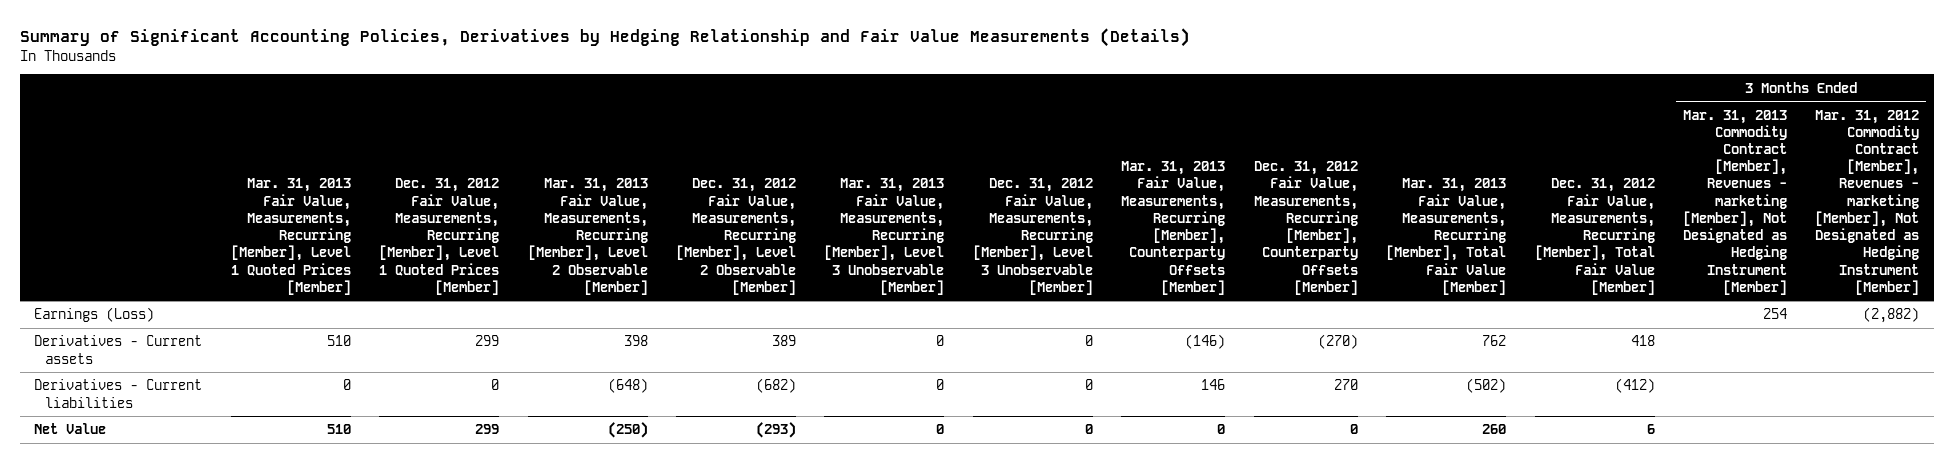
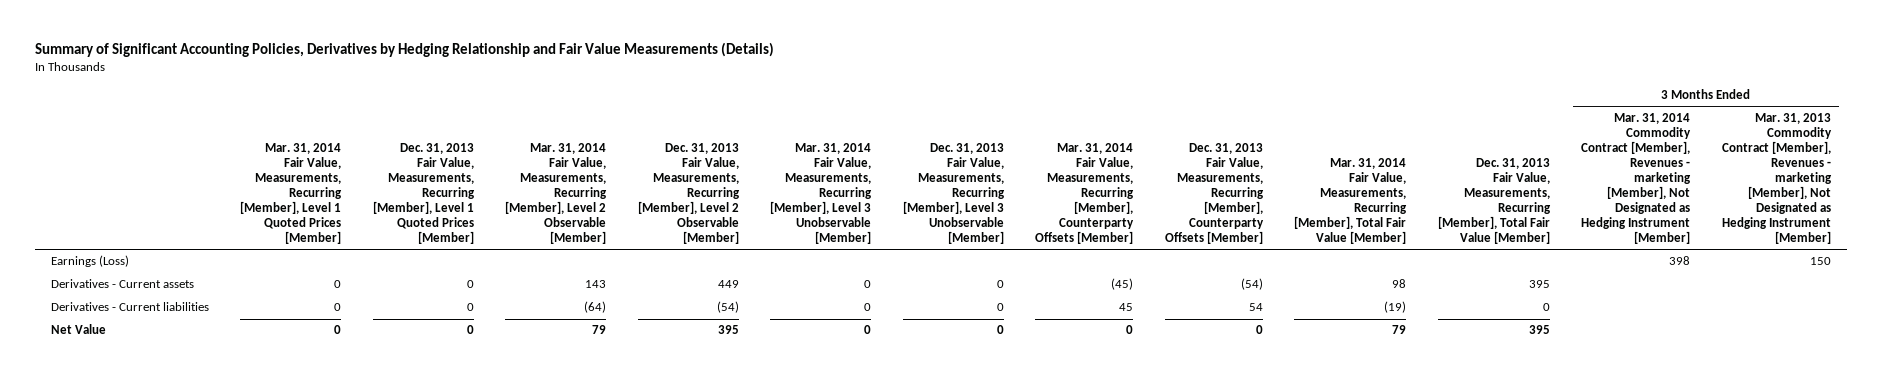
- | Mar. 31, 2013 Fair Value, Measurements, Recurring [Member], Level 1 Quoted Prices [Member] | Dec. 31, 2012 Fair Value, Measurements, Recurring [Member], Level 1 Quoted Prices [Member] | Mar. 31, 2013 Fair Value, Measurements, Recurring [Member], Level 2 Observable [Member] | Dec. 31, 2012 Fair Value, Measurements, Recurring [Member], Level 2 Observable [Member] | Mar. 31, 2013 Fair Value, Measurements, Recurring [Member], Level 3 Unobservable [Member] | Dec. 31, 2012 Fair Value, Measurements, Recurring [Member], Level 3 Unobservable [Member] | Mar. 31, 2013 Fair Value, Measurements, Recurring [Member], Counterparty Offsets [Member] | Dec. 31, 2012 Fair Value, Measurements, Recurring [Member], Counterparty Offsets [Member] | Mar. 31, 2013 Fair Value, Measurements, Recurring [Member], Total Fair Value [Member] | Dec. 31, 2012 Fair Value, Measurements, Recurring [Member], Total Fair Value [Member] | 3 Months Ended Mar. 31, 2013 Commodity Contract [Member], Revenues - marketing [Member], Not Designated as Hedging Instrument [Member] | 3 Months Ended Mar. 31, 2012 Commodity Contract [Member], Revenues - marketing [Member], Not Designated as Hedging Instrument [Member]
+ | Mar. 31, 2014 Fair Value, Measurements, Recurring [Member], Level 1 Quoted Prices [Member] | Dec. 31, 2013 Fair Value, Measurements, Recurring [Member], Level 1 Quoted Prices [Member] | Mar. 31, 2014 Fair Value, Measurements, Recurring [Member], Level 2 Observable [Member] | Dec. 31, 2013 Fair Value, Measurements, Recurring [Member], Level 2 Observable [Member] | Mar. 31, 2014 Fair Value, Measurements, Recurring [Member], Level 3 Unobservable [Member] | Dec. 31, 2013 Fair Value, Measurements, Recurring [Member], Level 3 Unobservable [Member] | Mar. 31, 2014 Fair Value, Measurements, Recurring [Member], Counterparty Offsets [Member] | Dec. 31, 2013 Fair Value, Measurements, Recurring [Member], Counterparty Offsets [Member] | Mar. 31, 2014 Fair Value, Measurements, Recurring [Member], Total Fair Value [Member] | Dec. 31, 2013 Fair Value, Measurements, Recurring [Member], Total Fair Value [Member] | 3 Months Ended Mar. 31, 2014 Commodity Contract [Member], Revenues - marketing [Member], Not Designated as Hedging Instrument [Member] | 3 Months Ended Mar. 31, 2013 Commodity Contract [Member], Revenues - marketing [Member], Not Designated as Hedging Instrument [Member]
- Earnings (Loss) | | | | | | | | | | | 254 | (2,882)
+ Earnings (Loss) | | | | | | | | | | | 398 | 150

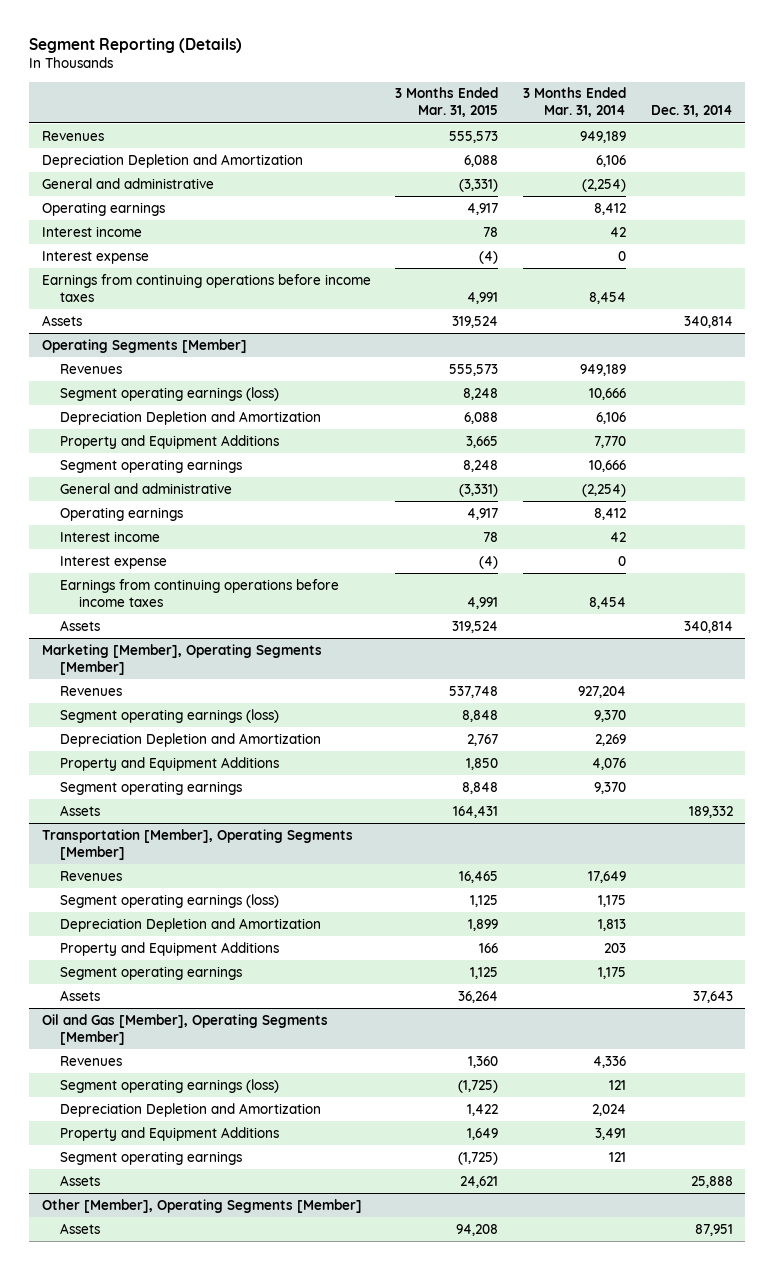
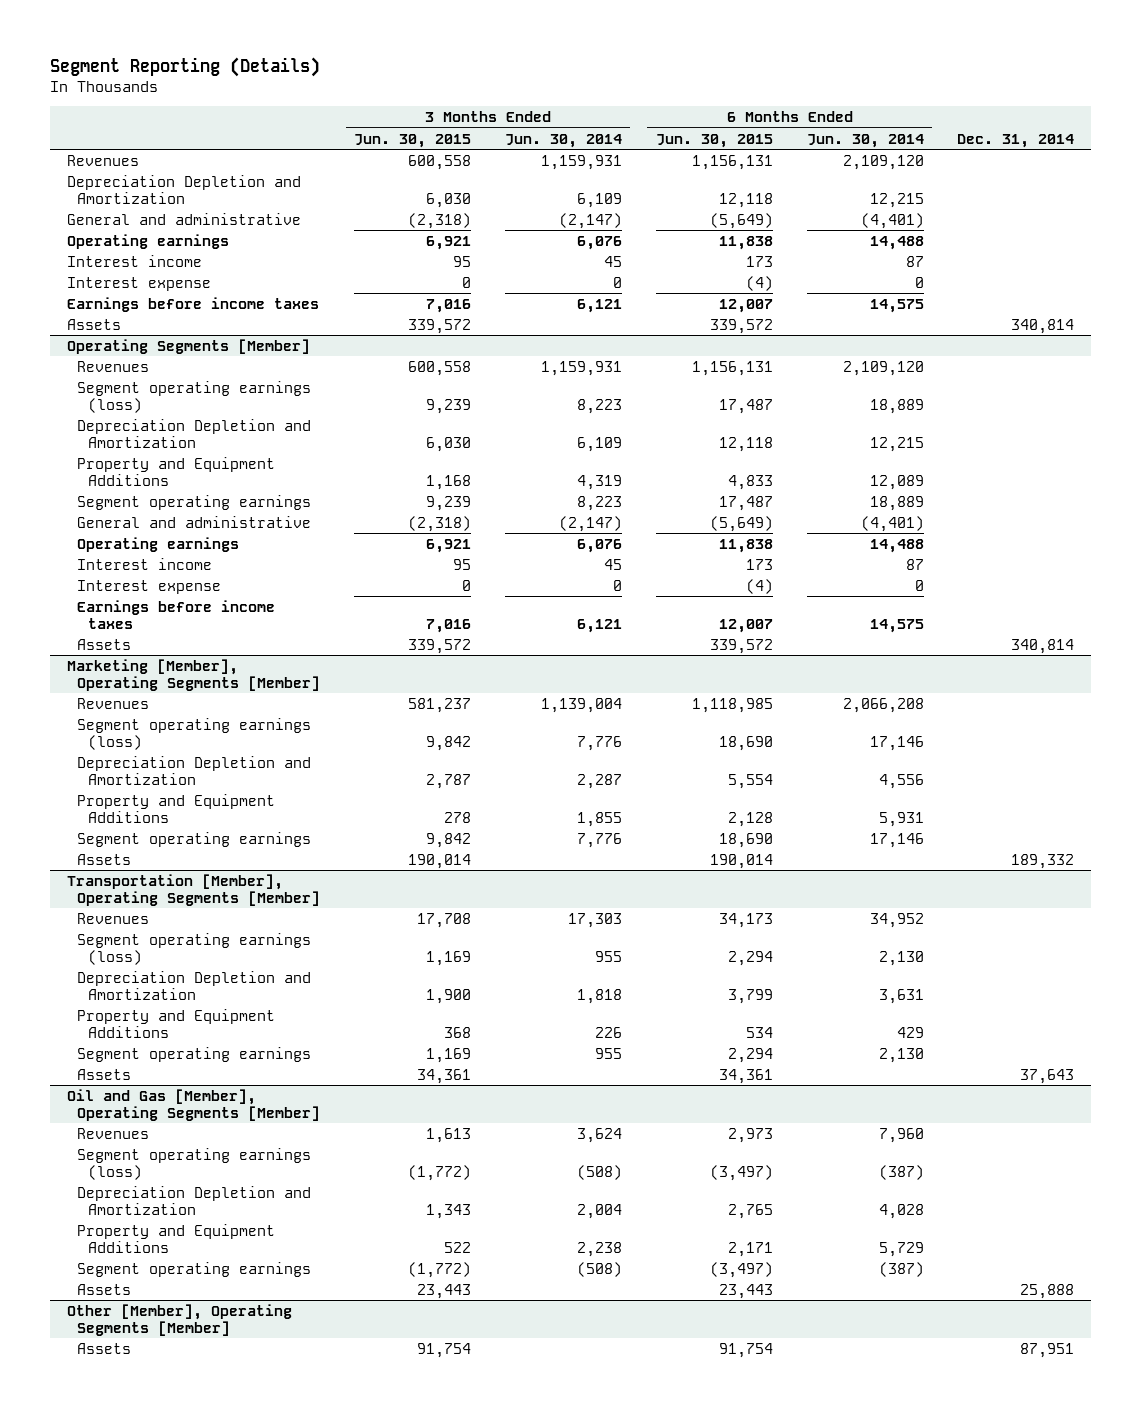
- | 3 Months Ended Mar. 31, 2015 | 3 Months Ended Mar. 31, 2014 | Dec. 31, 2014
+ | 3 Months Ended Jun. 30, 2015 | 3 Months Ended Jun. 30, 2014 | 6 Months Ended Jun. 30, 2015 | 6 Months Ended Jun. 30, 2014 | Dec. 31, 2014
- Earnings from continuing operations before income taxes | 4,991 | 8,454 |
+ Earnings before income taxes | 7,016 | 6,121 | 12,007 | 14,575 |
@ Operating Segments [Member]
- Earnings from continuing operations before income taxes | 4,991 | 8,454 |
+ Earnings before income taxes | 7,016 | 6,121 | 12,007 | 14,575 |

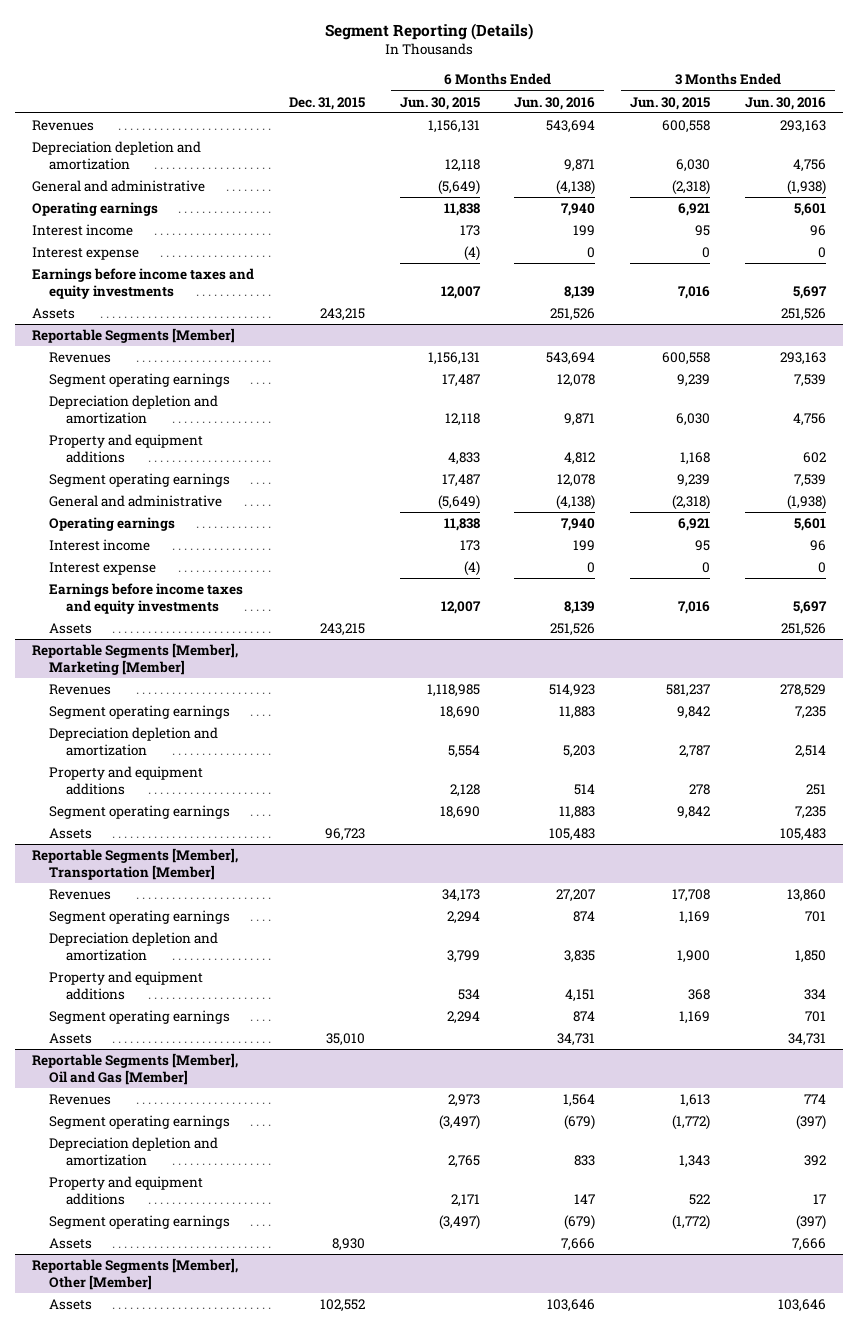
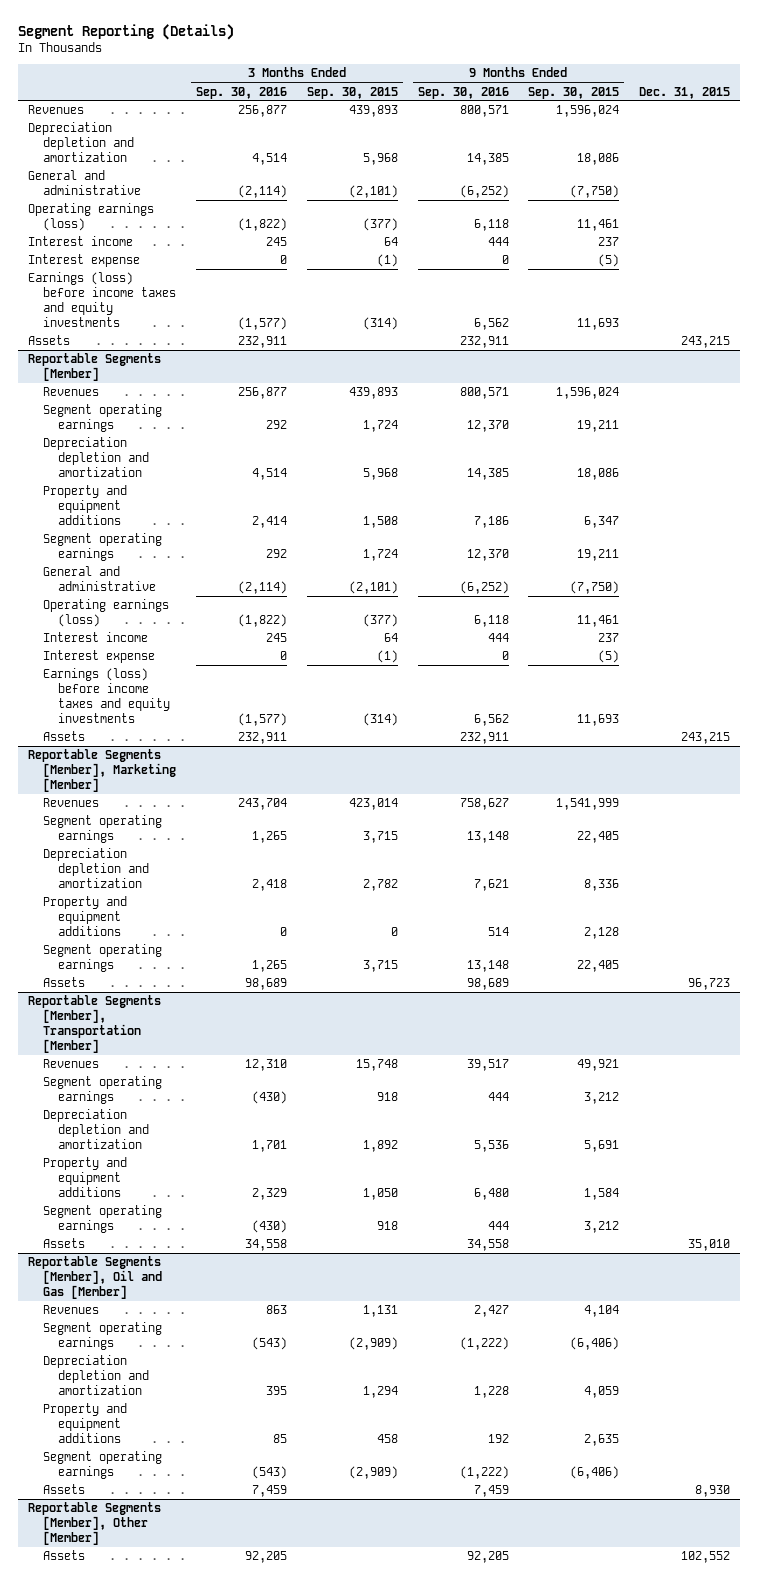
- | Dec. 31, 2015 | 6 Months Ended Jun. 30, 2015 | 6 Months Ended Jun. 30, 2016 | 3 Months Ended Jun. 30, 2015 | 3 Months Ended Jun. 30, 2016
+ | 3 Months Ended Sep. 30, 2016 | 3 Months Ended Sep. 30, 2015 | 9 Months Ended Sep. 30, 2016 | 9 Months Ended Sep. 30, 2015 | Dec. 31, 2015
- Operating earnings | | 11,838 | 7,940 | 6,921 | 5,601
+ Operating earnings (loss) | (1,822) | (377) | 6,118 | 11,461 |
- Earnings before income taxes and equity investments | | 12,007 | 8,139 | 7,016 | 5,697
+ Earnings (loss) before income taxes and equity investments | (1,577) | (314) | 6,562 | 11,693 |
@ Reportable Segments [Member]
- Operating earnings | | 11,838 | 7,940 | 6,921 | 5,601
+ Operating earnings (loss) | (1,822) | (377) | 6,118 | 11,461 |
- Earnings before income taxes and equity investments | | 12,007 | 8,139 | 7,016 | 5,697
+ Earnings (loss) before income taxes and equity investments | (1,577) | (314) | 6,562 | 11,693 |

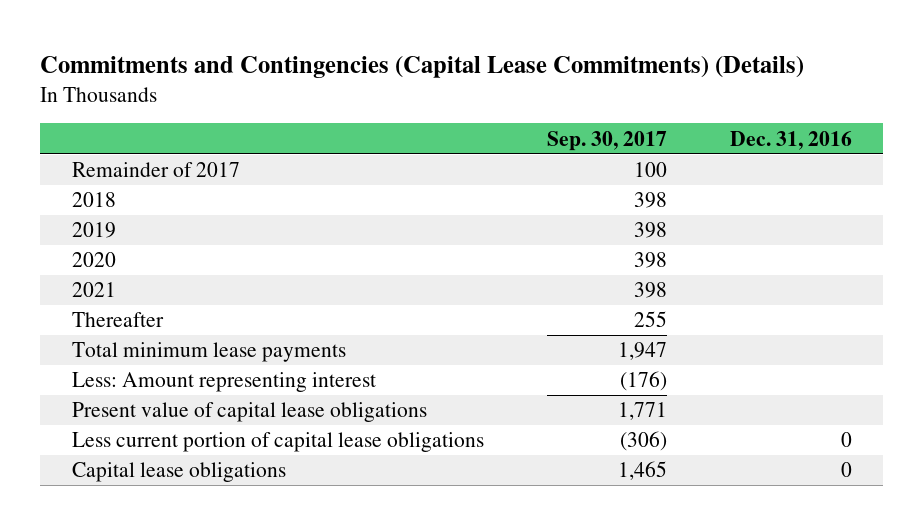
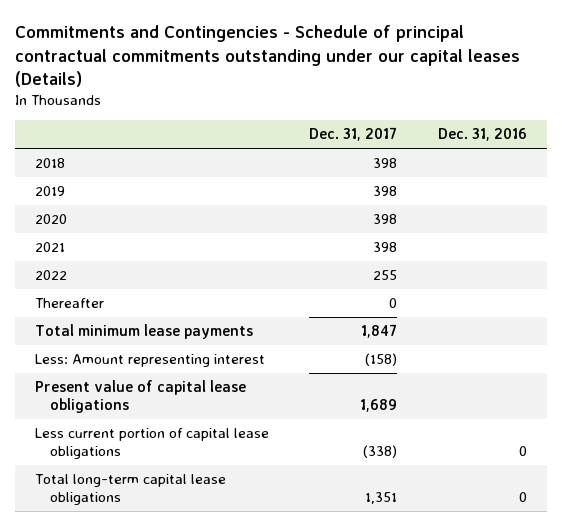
- Commitments and Contingencies (Capital Lease Commitments) (Details)
+ Commitments and Contingencies - Schedule of principal contractual commitments outstanding under our capital leases (Details)
- | Sep. 30, 2017 | Dec. 31, 2016
+ | Dec. 31, 2017 | Dec. 31, 2016
- Remainder of 2017 | 100 |
+ 2022 | 255 |
- Capital lease obligations | 1,465 | 0
+ Total long-term capital lease obligations | 1,351 | 0

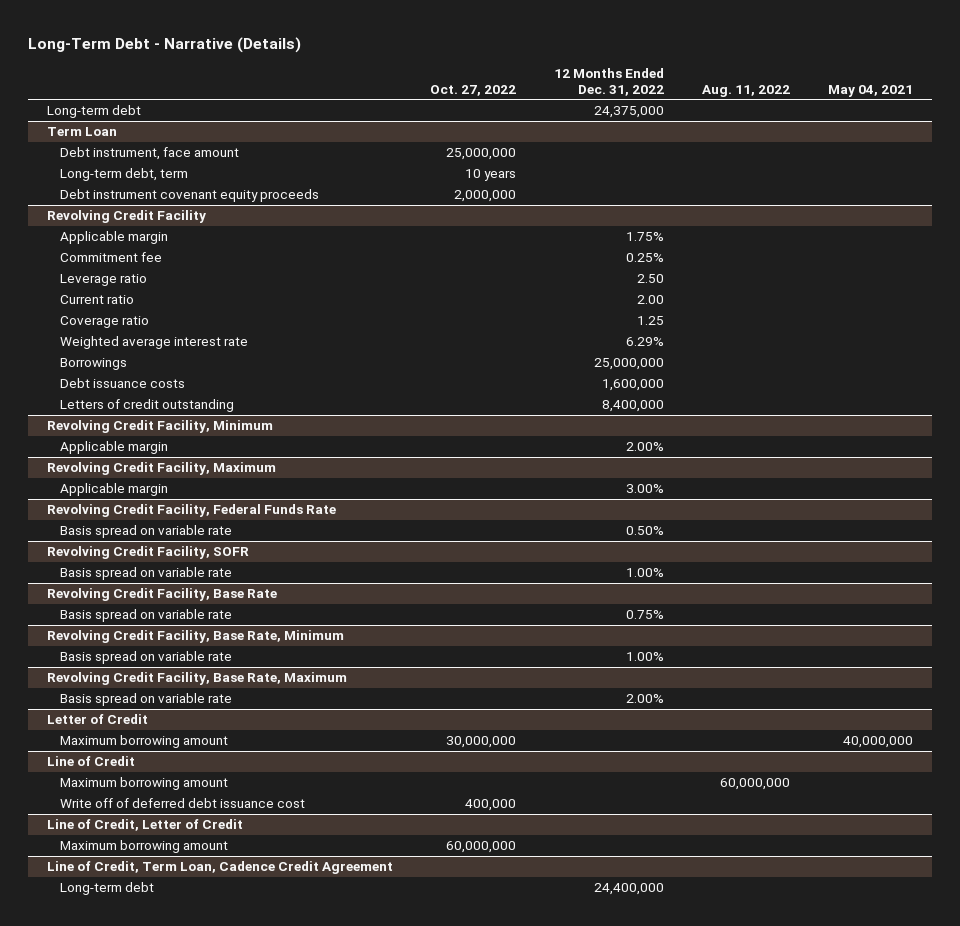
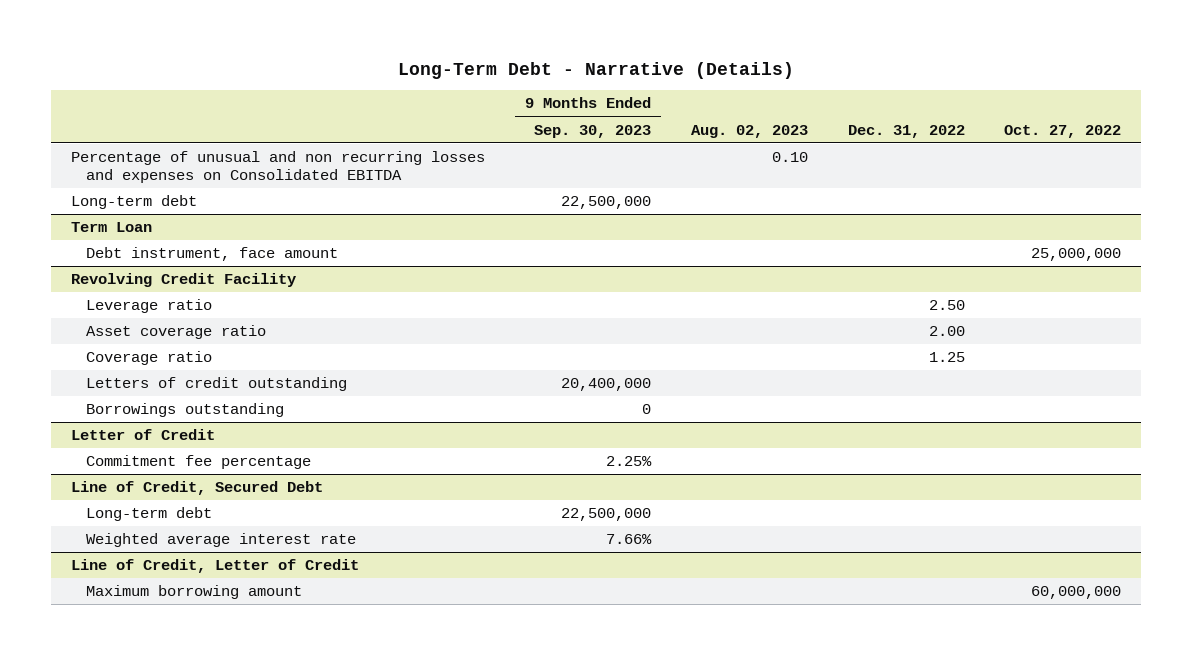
- | Oct. 27, 2022 | 12 Months Ended Dec. 31, 2022 | Aug. 11, 2022 | May 04, 2021
+ | 9 Months Ended Sep. 30, 2023 | Aug. 02, 2023 | Dec. 31, 2022 | Oct. 27, 2022
+ Percentage of unusual and non recurring losses and expenses on Consolidated EBITDA | | 0.10 | |
@ Term Loan
- Long-term debt, term | 10 years | | |
- Debt instrument covenant equity proceeds | 2,000,000 | | |
@ Revolving Credit Facility
- Applicable margin | | 1.75% | |
- Commitment fee | | 0.25% | |
- Current ratio | | 2.00 | |
+ Asset coverage ratio | | | 2.00 |
- Weighted average interest rate | | 6.29% | |
- Borrowings | | 25,000,000 | |
- Debt issuance costs | | 1,600,000 | |
- Revolving Credit Facility, Minimum
- Applicable margin | | 2.00% | |
- Revolving Credit Facility, Maximum
- Applicable margin | | 3.00% | |
- Revolving Credit Facility, Federal Funds Rate
- Basis spread on variable rate | | 0.50% | |
- Revolving Credit Facility, SOFR
- Basis spread on variable rate | | 1.00% | |
- Revolving Credit Facility, Base Rate
- Basis spread on variable rate | | 0.75% | |
- Revolving Credit Facility, Base Rate, Minimum
- Basis spread on variable rate | | 1.00% | |
- Revolving Credit Facility, Base Rate, Maximum
- Basis spread on variable rate | | 2.00% | |
@ Revolving Credit Facility
+ Borrowings outstanding | 0 | | |
@ Letter of Credit
- Maximum borrowing amount | 30,000,000 | | | 40,000,000
- Line of Credit
- Maximum borrowing amount | | | 60,000,000 |
- Write off of deferred debt issuance cost | 400,000 | | |
@ Letter of Credit
+ Commitment fee percentage | 2.25% | | |
+ Line of Credit, Secured Debt
+ Long-term debt | 22,500,000 | | |
+ Weighted average interest rate | 7.66% | | |
- Line of Credit, Term Loan, Cadence Credit Agreement
- Long-term debt | | 24,400,000 | |

